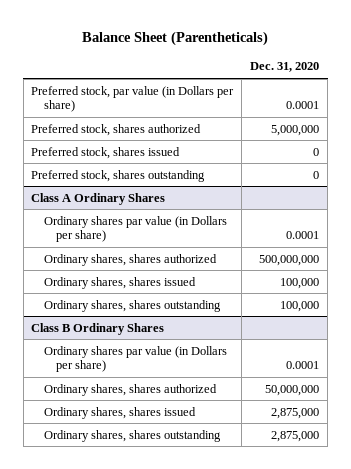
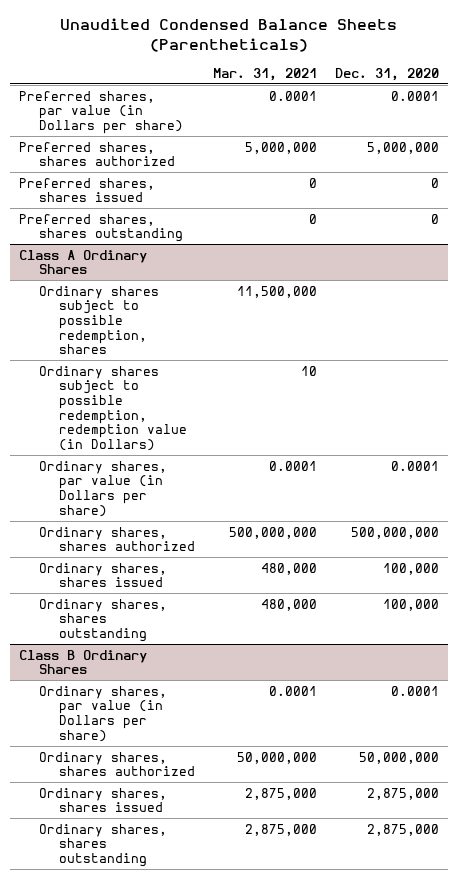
- Balance Sheet (Parentheticals)
+ Unaudited Condensed Balance Sheets (Parentheticals)
- | Dec. 31, 2020
+ | Mar. 31, 2021 | Dec. 31, 2020
- Preferred stock, par value (in Dollars per share) | 0.0001
- Preferred stock, shares authorized | 5,000,000
- Preferred stock, shares issued | 0
- Preferred stock, shares outstanding | 0
+ Preferred shares, par value (in Dollars per share) | 0.0001 | 0.0001
+ Preferred shares, shares authorized | 5,000,000 | 5,000,000
+ Preferred shares, shares issued | 0 | 0
+ Preferred shares, shares outstanding | 0 | 0
@ Class A Ordinary Shares
- Ordinary shares par value (in Dollars per share) | 0.0001
+ Ordinary shares subject to possible redemption, shares | 11,500,000 |
+ Ordinary shares subject to possible redemption, redemption value (in Dollars) | 10 |
+ Ordinary shares, par value (in Dollars per share) | 0.0001 | 0.0001
@ Class B Ordinary Shares
- Ordinary shares par value (in Dollars per share) | 0.0001
+ Ordinary shares, par value (in Dollars per share) | 0.0001 | 0.0001

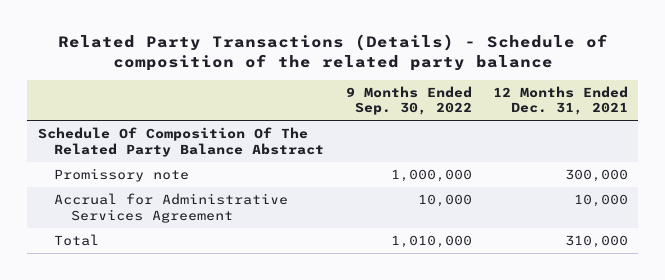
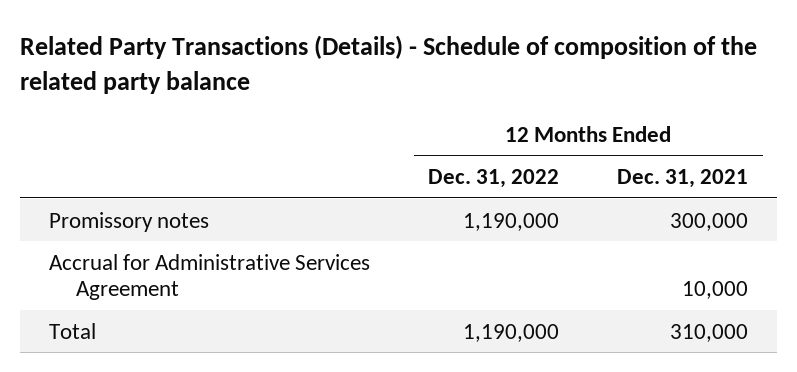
- | 9 Months Ended Sep. 30, 2022 | 12 Months Ended Dec. 31, 2021
+ | 12 Months Ended Dec. 31, 2022 | 12 Months Ended Dec. 31, 2021
- Schedule Of Composition Of The Related Party Balance Abstract
- Promissory note | 1,000,000 | 300,000
+ Promissory notes | 1,190,000 | 300,000

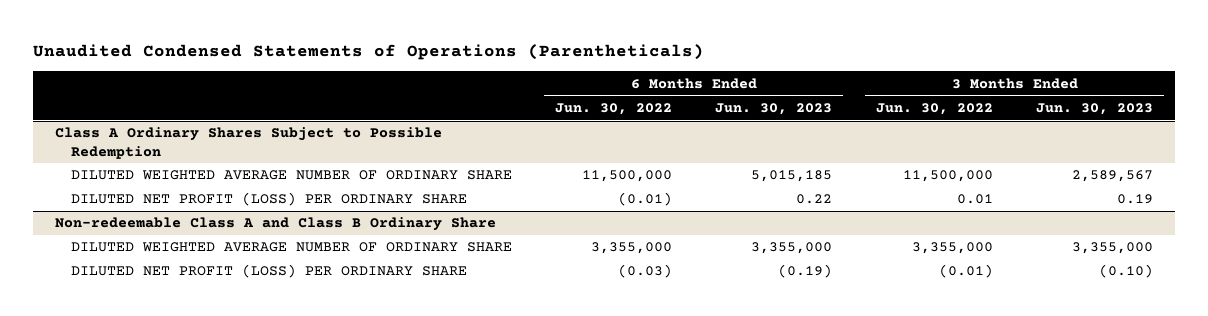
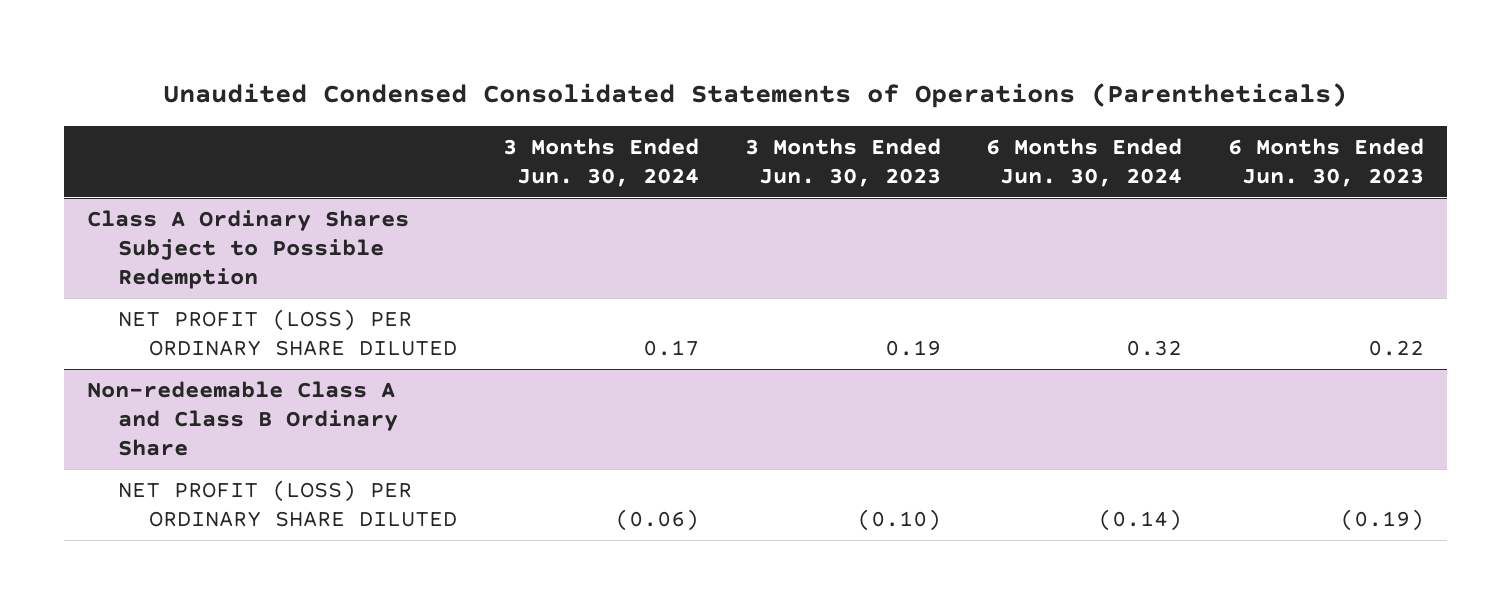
- Unaudited Condensed Statements of Operations (Parentheticals)
+ Unaudited Condensed Consolidated Statements of Operations (Parentheticals)
- | 6 Months Ended Jun. 30, 2022 | 6 Months Ended Jun. 30, 2023 | 3 Months Ended Jun. 30, 2022 | 3 Months Ended Jun. 30, 2023
+ | 3 Months Ended Jun. 30, 2024 | 3 Months Ended Jun. 30, 2023 | 6 Months Ended Jun. 30, 2024 | 6 Months Ended Jun. 30, 2023
@ Class A Ordinary Shares Subject to Possible Redemption
- DILUTED WEIGHTED AVERAGE NUMBER OF ORDINARY SHARE | 11,500,000 | 5,015,185 | 11,500,000 | 2,589,567
- DILUTED NET PROFIT (LOSS) PER ORDINARY SHARE | (0.01) | 0.22 | 0.01 | 0.19
+ NET PROFIT (LOSS) PER ORDINARY SHARE DILUTED | 0.17 | 0.19 | 0.32 | 0.22
@ Non-redeemable Class A and Class B Ordinary Share
- DILUTED WEIGHTED AVERAGE NUMBER OF ORDINARY SHARE | 3,355,000 | 3,355,000 | 3,355,000 | 3,355,000
- DILUTED NET PROFIT (LOSS) PER ORDINARY SHARE | (0.03) | (0.19) | (0.01) | (0.10)
+ NET PROFIT (LOSS) PER ORDINARY SHARE DILUTED | (0.06) | (0.10) | (0.14) | (0.19)

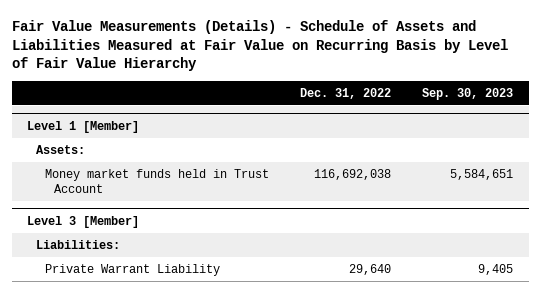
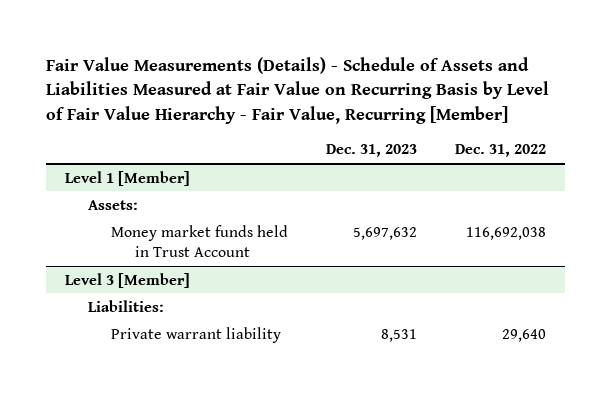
- Fair Value Measurements (Details) - Schedule of Assets and Liabilities Measured at Fair Value on Recurring Basis by Level of Fair Value Hierarchy
+ Fair Value Measurements (Details) - Schedule of Assets and Liabilities Measured at Fair Value on Recurring Basis by Level of Fair Value Hierarchy - Fair Value, Recurring [Member]
- | Dec. 31, 2022 | Sep. 30, 2023
+ | Dec. 31, 2023 | Dec. 31, 2022
@ Level 3 [Member]
- Private Warrant Liability | 29,640 | 9,405
+ Private warrant liability | 8,531 | 29,640

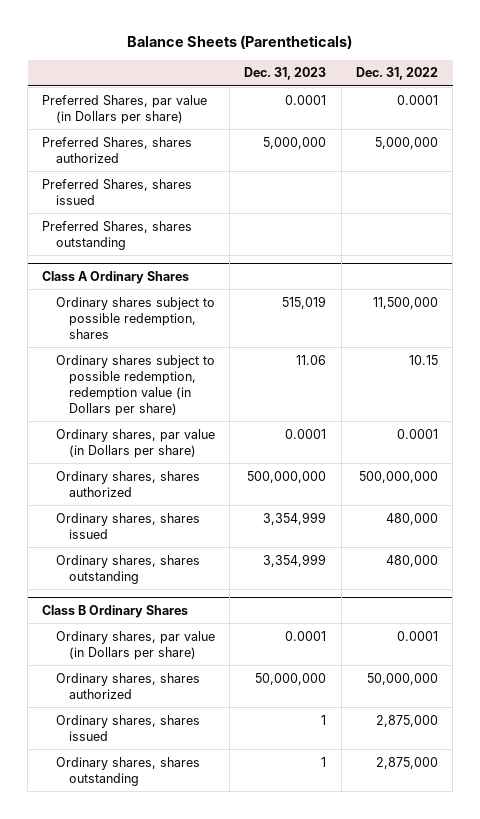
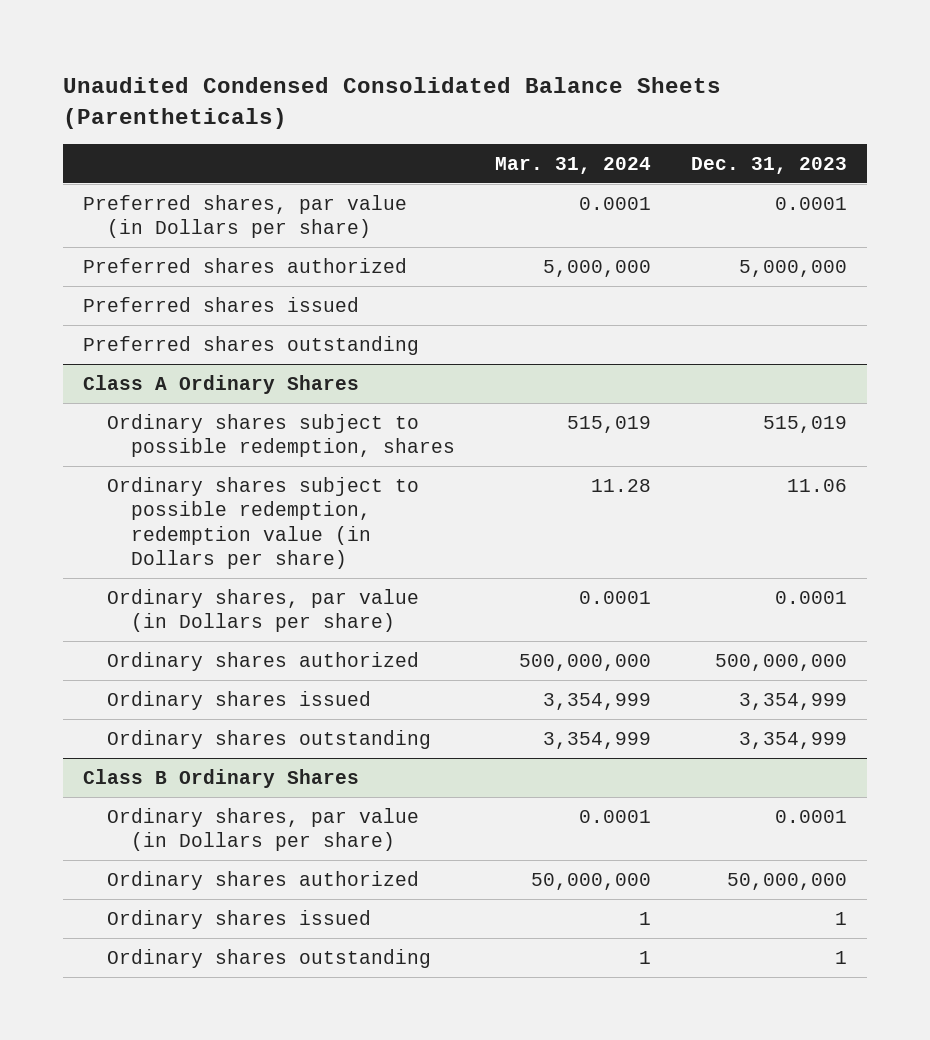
- Balance Sheets (Parentheticals)
+ Unaudited Condensed Consolidated Balance Sheets (Parentheticals)
- | Dec. 31, 2023 | Dec. 31, 2022
+ | Mar. 31, 2024 | Dec. 31, 2023
- Preferred Shares, par value (in Dollars per share) | 0.0001 | 0.0001
- Preferred Shares, shares authorized | 5,000,000 | 5,000,000
- Preferred Shares, shares issued
- Preferred Shares, shares outstanding
+ Preferred shares, par value (in Dollars per share) | 0.0001 | 0.0001
+ Preferred shares authorized | 5,000,000 | 5,000,000
+ Preferred shares issued
+ Preferred shares outstanding
@ Class A Ordinary Shares
- Ordinary shares, shares authorized | 500,000,000 | 500,000,000
- Ordinary shares, shares issued | 3,354,999 | 480,000
- Ordinary shares, shares outstanding | 3,354,999 | 480,000
+ Ordinary shares authorized | 500,000,000 | 500,000,000
+ Ordinary shares issued | 3,354,999 | 3,354,999
+ Ordinary shares outstanding | 3,354,999 | 3,354,999
@ Class B Ordinary Shares
- Ordinary shares, shares authorized | 50,000,000 | 50,000,000
- Ordinary shares, shares issued | 1 | 2,875,000
- Ordinary shares, shares outstanding | 1 | 2,875,000
+ Ordinary shares authorized | 50,000,000 | 50,000,000
+ Ordinary shares issued | 1 | 1
+ Ordinary shares outstanding | 1 | 1

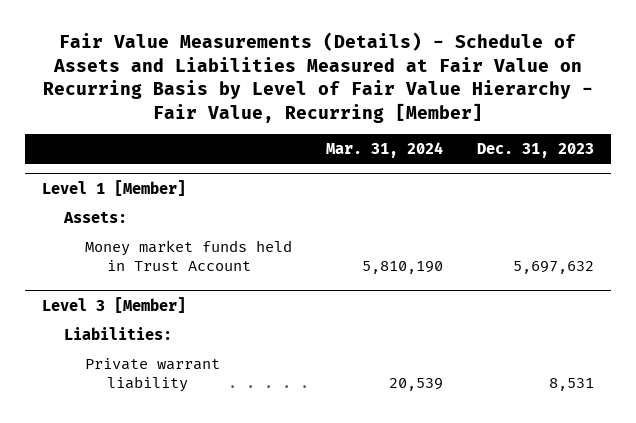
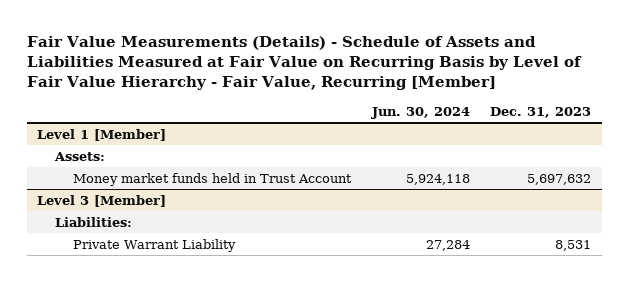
- | Mar. 31, 2024 | Dec. 31, 2023
+ | Jun. 30, 2024 | Dec. 31, 2023
@ Level 3 [Member]
- Private warrant liability | 20,539 | 8,531
+ Private Warrant Liability | 27,284 | 8,531

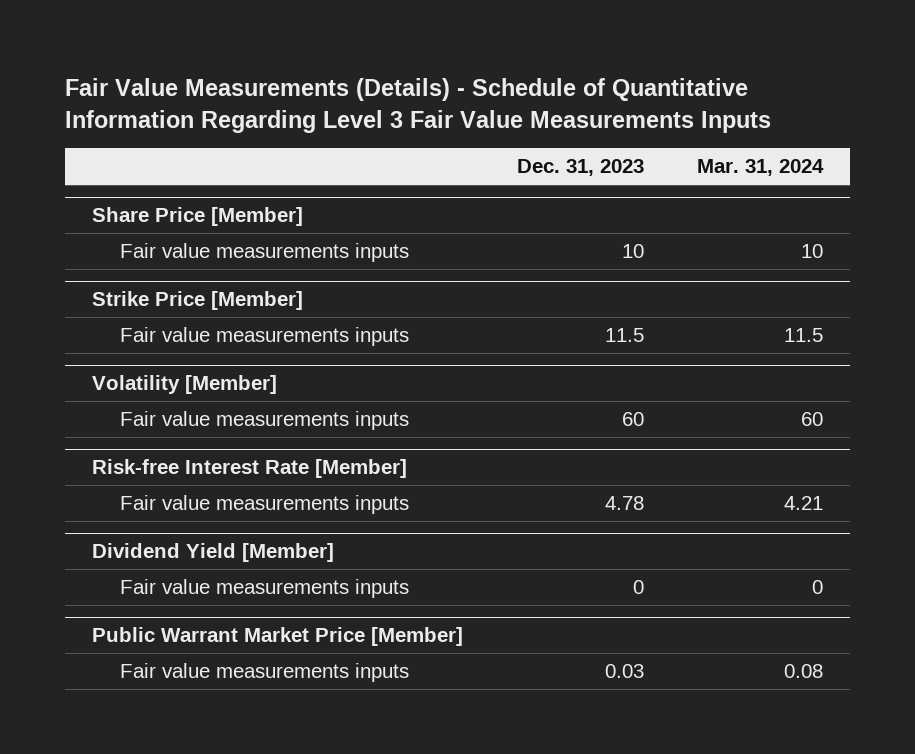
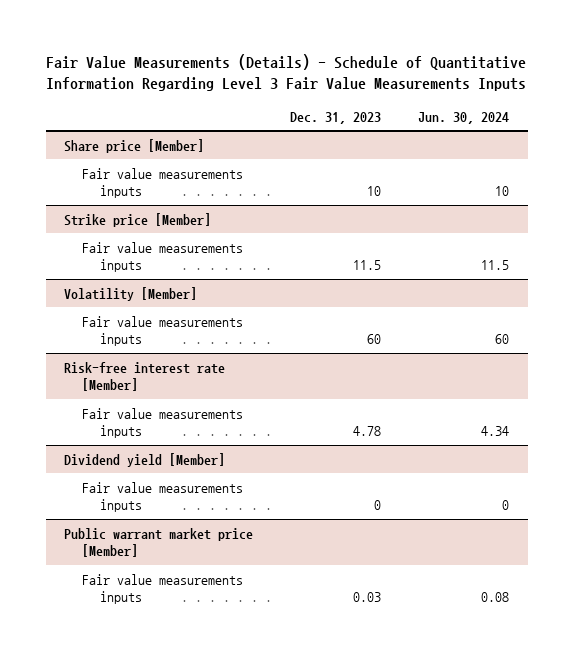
- | Dec. 31, 2023 | Mar. 31, 2024
+ | Dec. 31, 2023 | Jun. 30, 2024
- Share Price [Member]
+ Share price [Member]
- Strike Price [Member]
+ Strike price [Member]
- Risk-free Interest Rate [Member]
+ Risk-free interest rate [Member]
- Dividend Yield [Member]
+ Dividend yield [Member]
- Public Warrant Market Price [Member]
+ Public warrant market price [Member]

